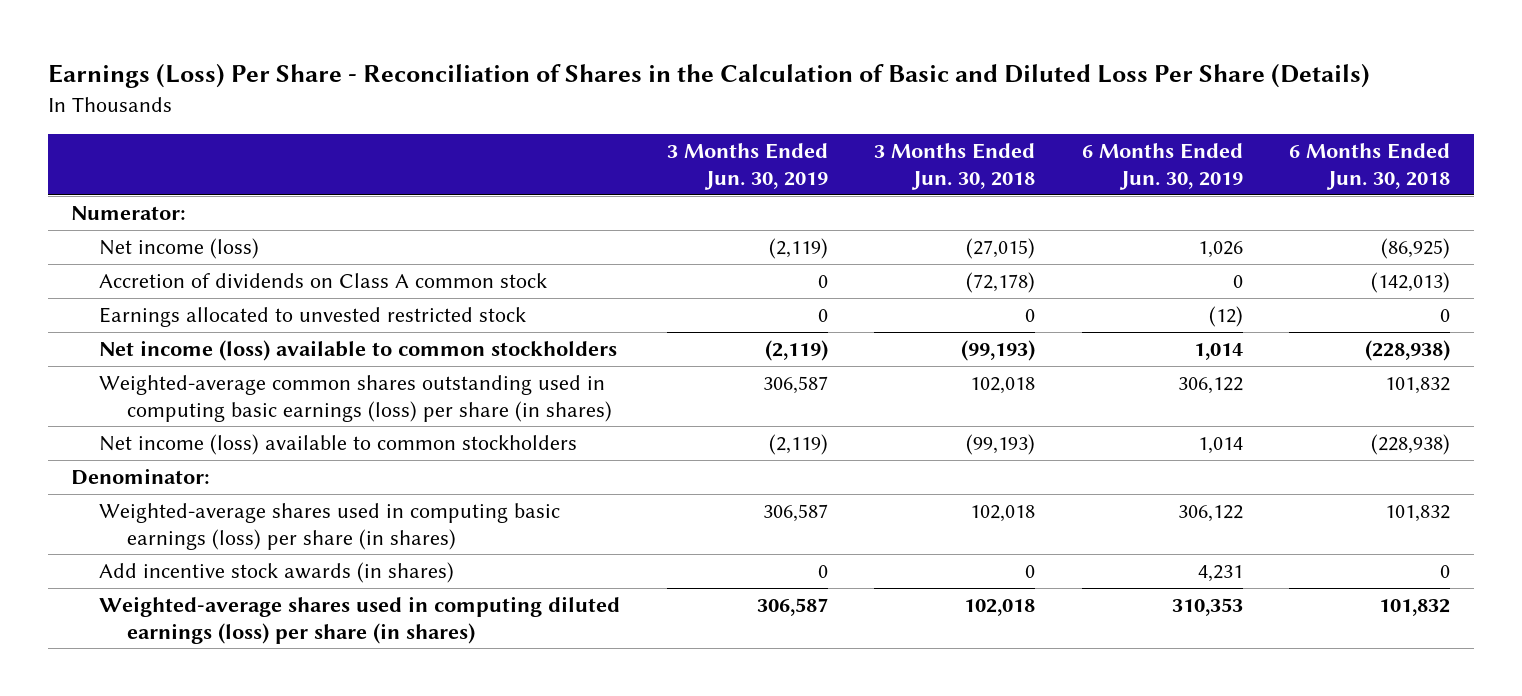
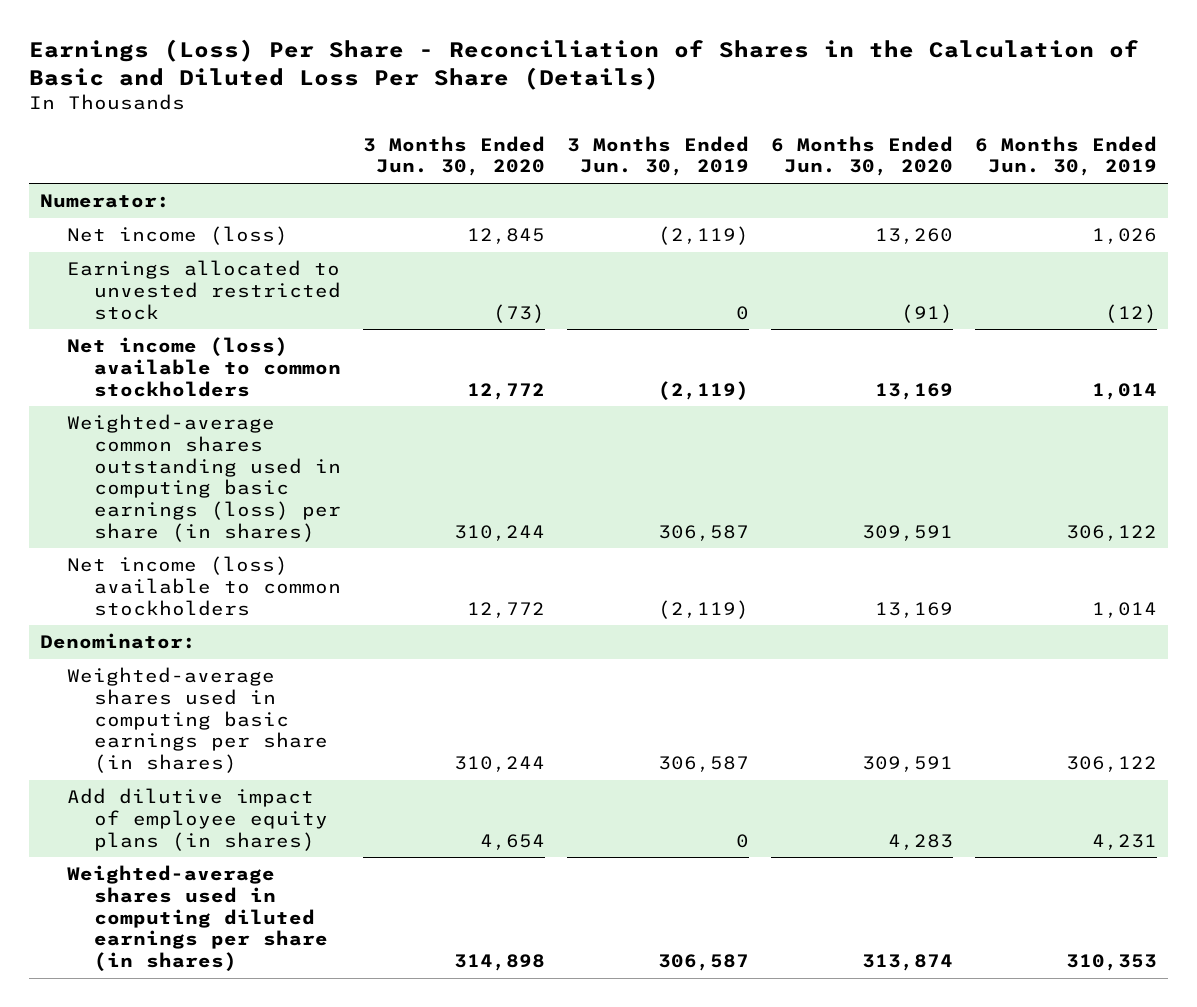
- | 3 Months Ended Jun. 30, 2019 | 3 Months Ended Jun. 30, 2018 | 6 Months Ended Jun. 30, 2019 | 6 Months Ended Jun. 30, 2018
+ | 3 Months Ended Jun. 30, 2020 | 3 Months Ended Jun. 30, 2019 | 6 Months Ended Jun. 30, 2020 | 6 Months Ended Jun. 30, 2019
- Accretion of dividends on Class A common stock | 0 | (72,178) | 0 | (142,013)
- Weighted-average shares used in computing basic earnings (loss) per share (in shares) | 306,587 | 102,018 | 306,122 | 101,832
- Add incentive stock awards (in shares) | 0 | 0 | 4,231 | 0
- Weighted-average shares used in computing diluted earnings (loss) per share (in shares) | 306,587 | 102,018 | 310,353 | 101,832
+ Weighted-average shares used in computing basic earnings per share (in shares) | 310,244 | 306,587 | 309,591 | 306,122
+ Add dilutive impact of employee equity plans (in shares) | 4,654 | 0 | 4,283 | 4,231
+ Weighted-average shares used in computing diluted earnings per share (in shares) | 314,898 | 306,587 | 313,874 | 310,353

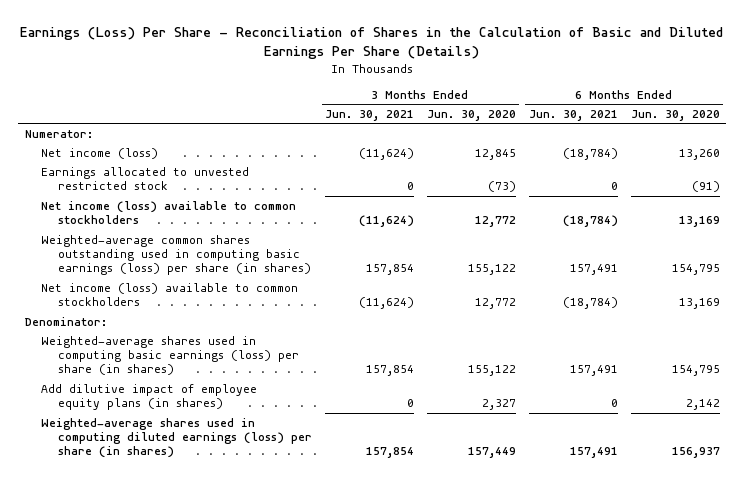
- Earnings (Loss) Per Share - Reconciliation of Shares in the Calculation of Basic and Diluted Loss Per Share (Details)
+ Earnings (Loss) Per Share - Reconciliation of Shares in the Calculation of Basic and Diluted Earnings Per Share (Details)
- | 3 Months Ended Jun. 30, 2020 | 3 Months Ended Jun. 30, 2019 | 6 Months Ended Jun. 30, 2020 | 6 Months Ended Jun. 30, 2019
+ | 3 Months Ended Jun. 30, 2021 | 3 Months Ended Jun. 30, 2020 | 6 Months Ended Jun. 30, 2021 | 6 Months Ended Jun. 30, 2020
- Weighted-average common shares outstanding used in computing basic earnings (loss) per share (in shares) | 310,244 | 306,587 | 309,591 | 306,122
+ Weighted-average common shares outstanding used in computing basic earnings (loss) per share (in shares) | 157,854 | 155,122 | 157,491 | 154,795
- Weighted-average shares used in computing basic earnings per share (in shares) | 310,244 | 306,587 | 309,591 | 306,122
- Add dilutive impact of employee equity plans (in shares) | 4,654 | 0 | 4,283 | 4,231
- Weighted-average shares used in computing diluted earnings per share (in shares) | 314,898 | 306,587 | 313,874 | 310,353
+ Weighted-average shares used in computing basic earnings (loss) per share (in shares) | 157,854 | 155,122 | 157,491 | 154,795
+ Add dilutive impact of employee equity plans (in shares) | 0 | 2,327 | 0 | 2,142
+ Weighted-average shares used in computing diluted earnings (loss) per share (in shares) | 157,854 | 157,449 | 157,491 | 156,937

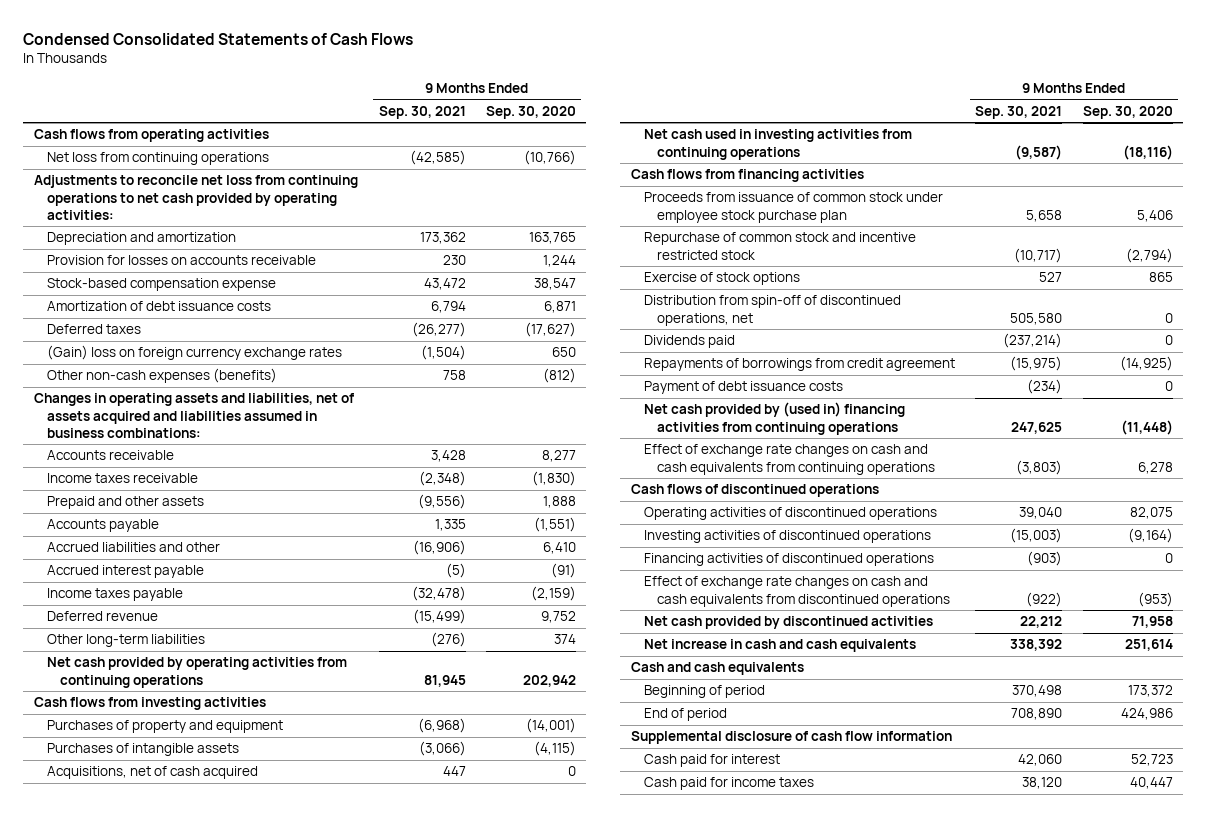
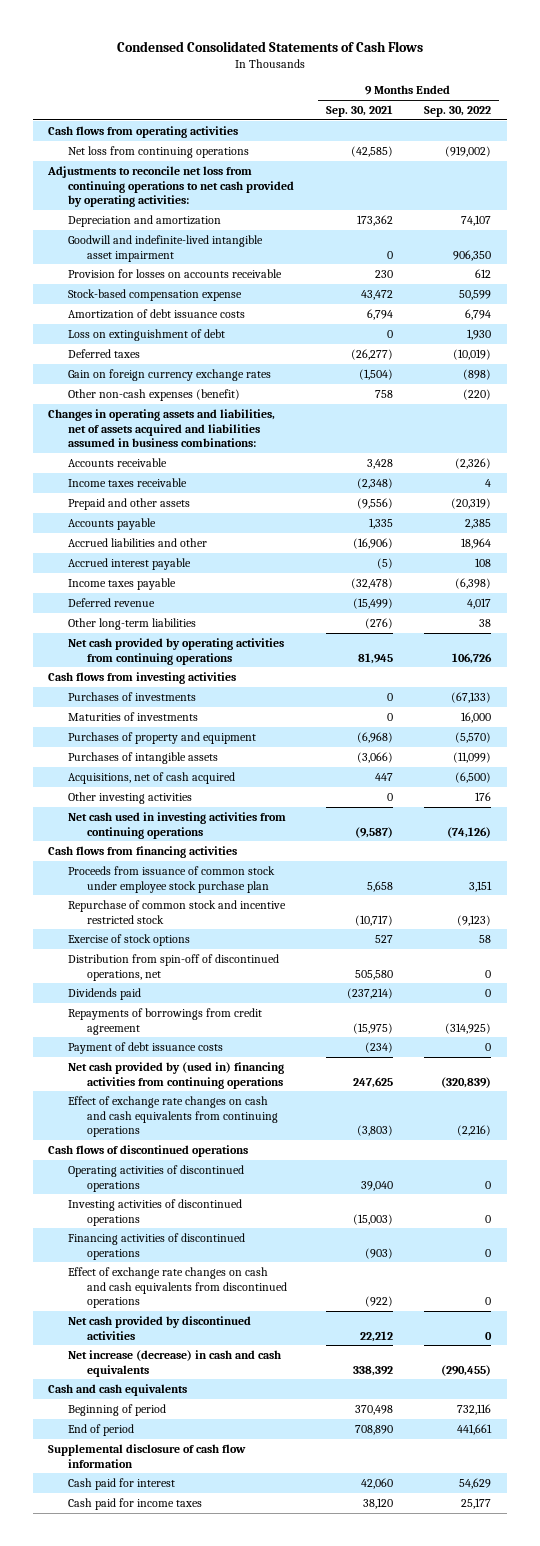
- | 9 Months Ended Sep. 30, 2021 | 9 Months Ended Sep. 30, 2020
+ | 9 Months Ended Sep. 30, 2021 | 9 Months Ended Sep. 30, 2022
+ Goodwill and indefinite-lived intangible asset impairment | 0 | 906,350
+ Loss on extinguishment of debt | 0 | 1,930
- (Gain) loss on foreign currency exchange rates | (1,504) | 650
- Other non-cash expenses (benefits) | 758 | (812)
+ Gain on foreign currency exchange rates | (1,504) | (898)
+ Other non-cash expenses (benefit) | 758 | (220)
+ Purchases of investments | 0 | (67,133)
+ Maturities of investments | 0 | 16,000
+ Other investing activities | 0 | 176
- Net increase in cash and cash equivalents | 338,392 | 251,614
+ Net increase (decrease) in cash and cash equivalents | 338,392 | (290,455)

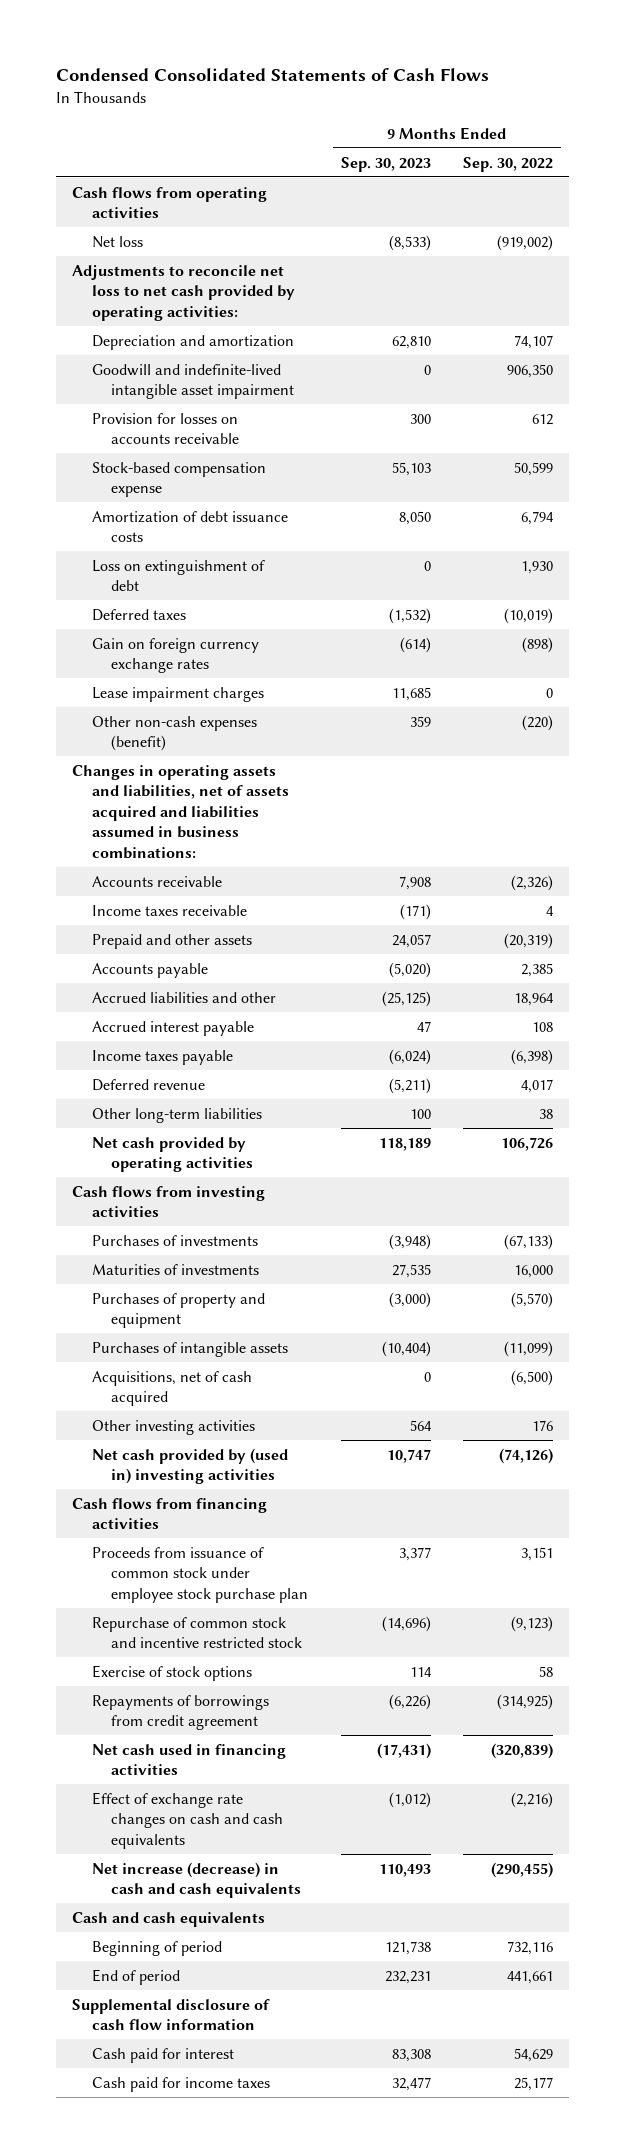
- | 9 Months Ended Sep. 30, 2021 | 9 Months Ended Sep. 30, 2022
+ | 9 Months Ended Sep. 30, 2023 | 9 Months Ended Sep. 30, 2022
- Net loss from continuing operations | (42,585) | (919,002)
- Adjustments to reconcile net loss from continuing operations to net cash provided by operating activities:
+ Net loss | (8,533) | (919,002)
+ Adjustments to reconcile net loss to net cash provided by operating activities:
+ Lease impairment charges | 11,685 | 0
- Net cash provided by operating activities from continuing operations | 81,945 | 106,726
+ Net cash provided by operating activities | 118,189 | 106,726
- Net cash used in investing activities from continuing operations | (9,587) | (74,126)
+ Net cash provided by (used in) investing activities | 10,747 | (74,126)
- Distribution from spin-off of discontinued operations, net | 505,580 | 0
- Dividends paid | (237,214) | 0
- Payment of debt issuance costs | (234) | 0
- Net cash provided by (used in) financing activities from continuing operations | 247,625 | (320,839)
- Effect of exchange rate changes on cash and cash equivalents from continuing operations | (3,803) | (2,216)
- Cash flows of discontinued operations
- Operating activities of discontinued operations | 39,040 | 0
- Investing activities of discontinued operations | (15,003) | 0
- Financing activities of discontinued operations | (903) | 0
- Effect of exchange rate changes on cash and cash equivalents from discontinued operations | (922) | 0
- Net cash provided by discontinued activities | 22,212 | 0
+ Net cash used in financing activities | (17,431) | (320,839)
+ Effect of exchange rate changes on cash and cash equivalents | (1,012) | (2,216)

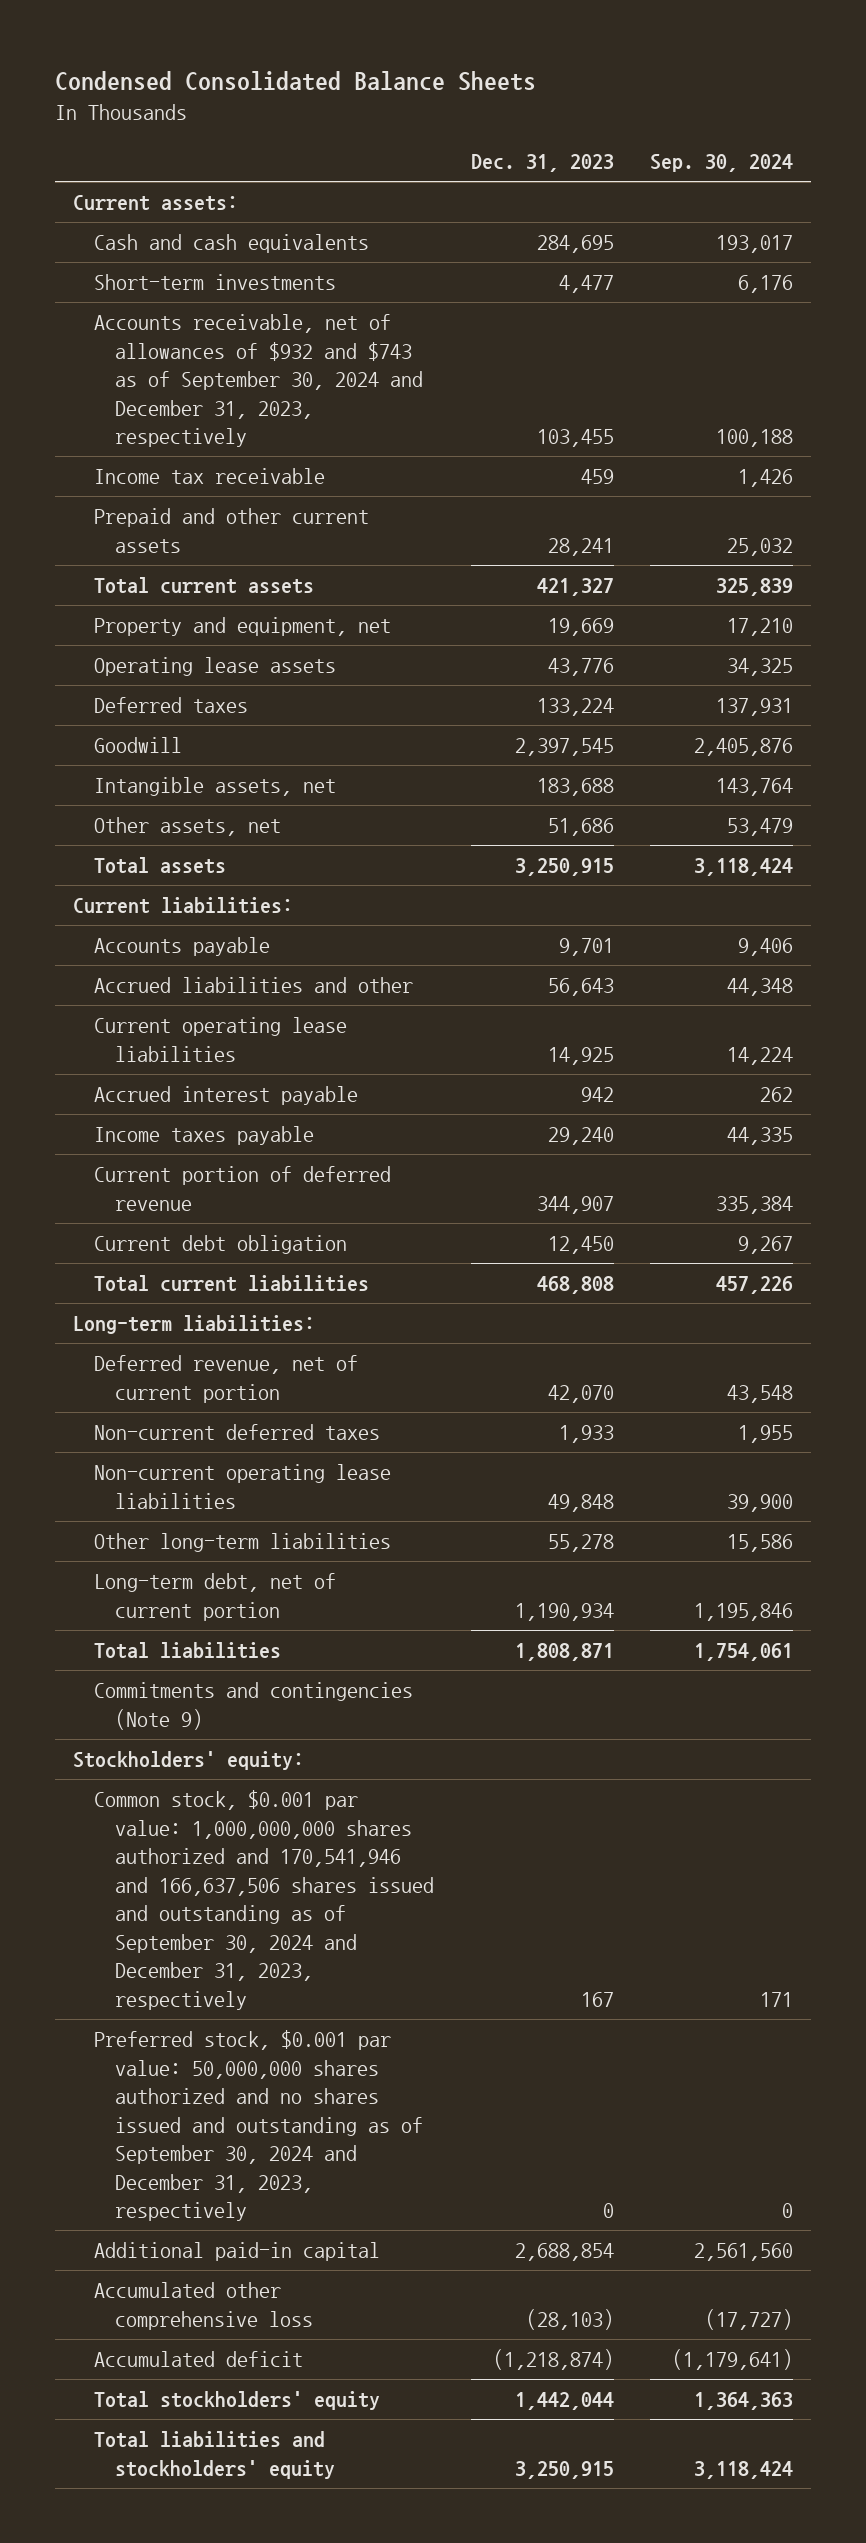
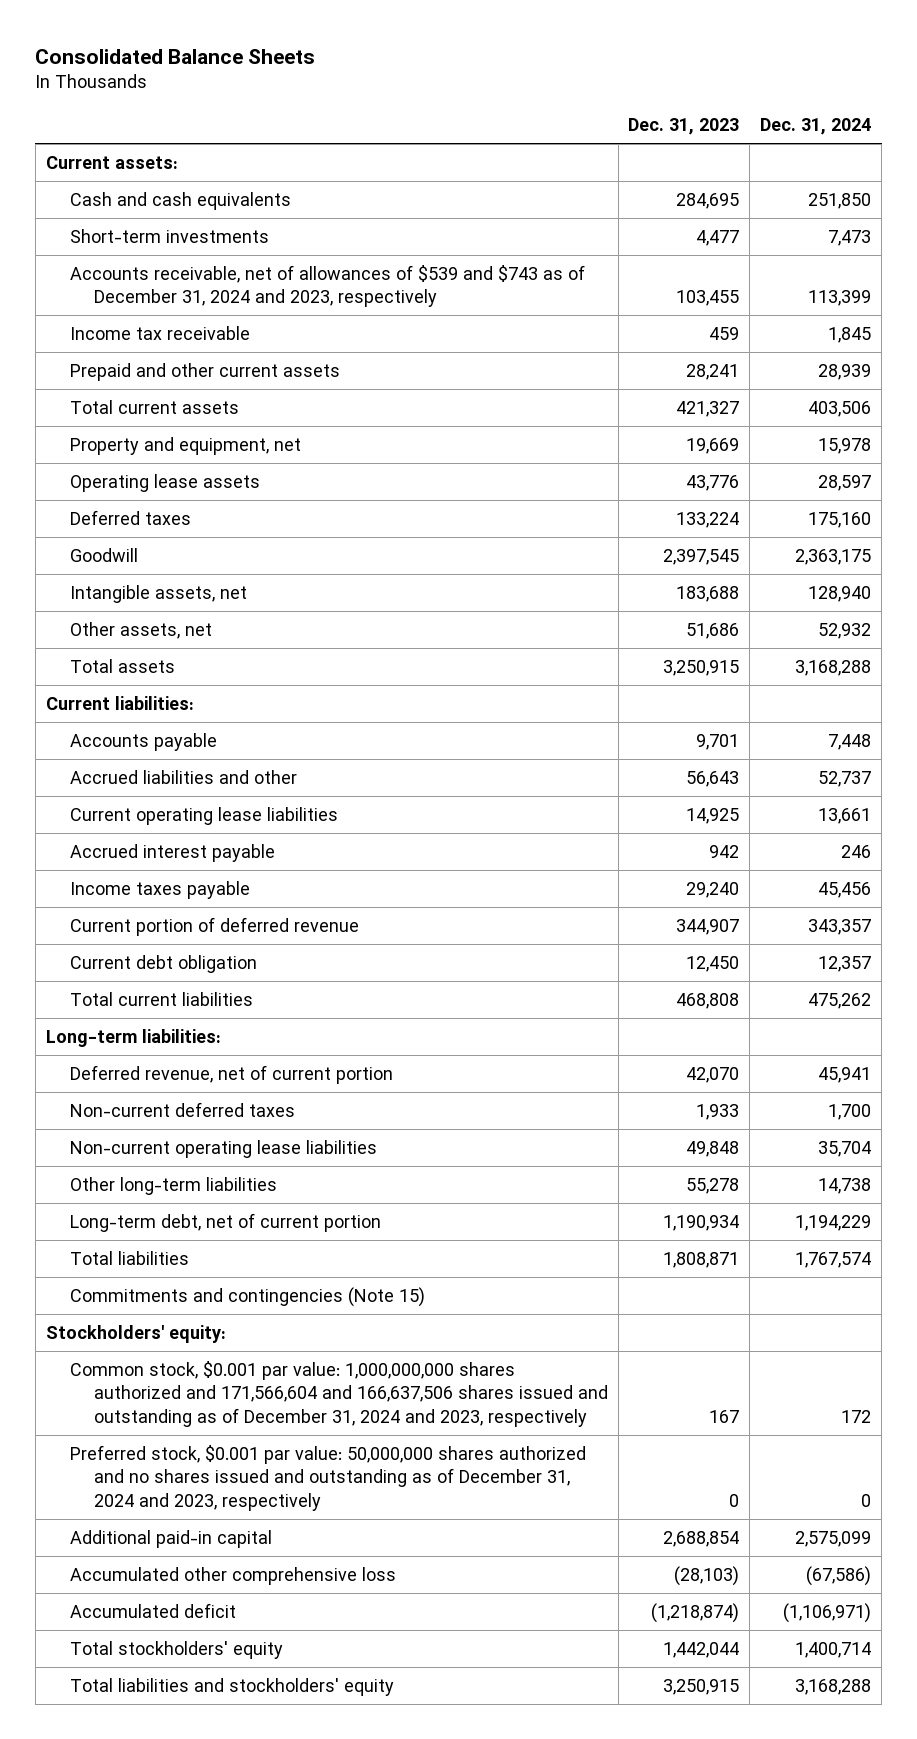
- Condensed Consolidated Balance Sheets
+ Consolidated Balance Sheets
- | Dec. 31, 2023 | Sep. 30, 2024
+ | Dec. 31, 2023 | Dec. 31, 2024
- Accounts receivable, net of allowances of $932 and $743 as of September 30, 2024 and December 31, 2023, respectively | 103,455 | 100,188
+ Accounts receivable, net of allowances of $539 and $743 as of December 31, 2024 and 2023, respectively | 103,455 | 113,399
- Commitments and contingencies (Note 9)
+ Commitments and contingencies (Note 15)
- Common stock, $0.001 par value: 1,000,000,000 shares authorized and 170,541,946 and 166,637,506 shares issued and outstanding as of September 30, 2024 and December 31, 2023, respectively | 167 | 171
- Preferred stock, $0.001 par value: 50,000,000 shares authorized and no shares issued and outstanding as of September 30, 2024 and December 31, 2023, respectively | 0 | 0
+ Common stock, $0.001 par value: 1,000,000,000 shares authorized and 171,566,604 and 166,637,506 shares issued and outstanding as of December 31, 2024 and 2023, respectively | 167 | 172
+ Preferred stock, $0.001 par value: 50,000,000 shares authorized and no shares issued and outstanding as of December 31, 2024 and 2023, respectively | 0 | 0

